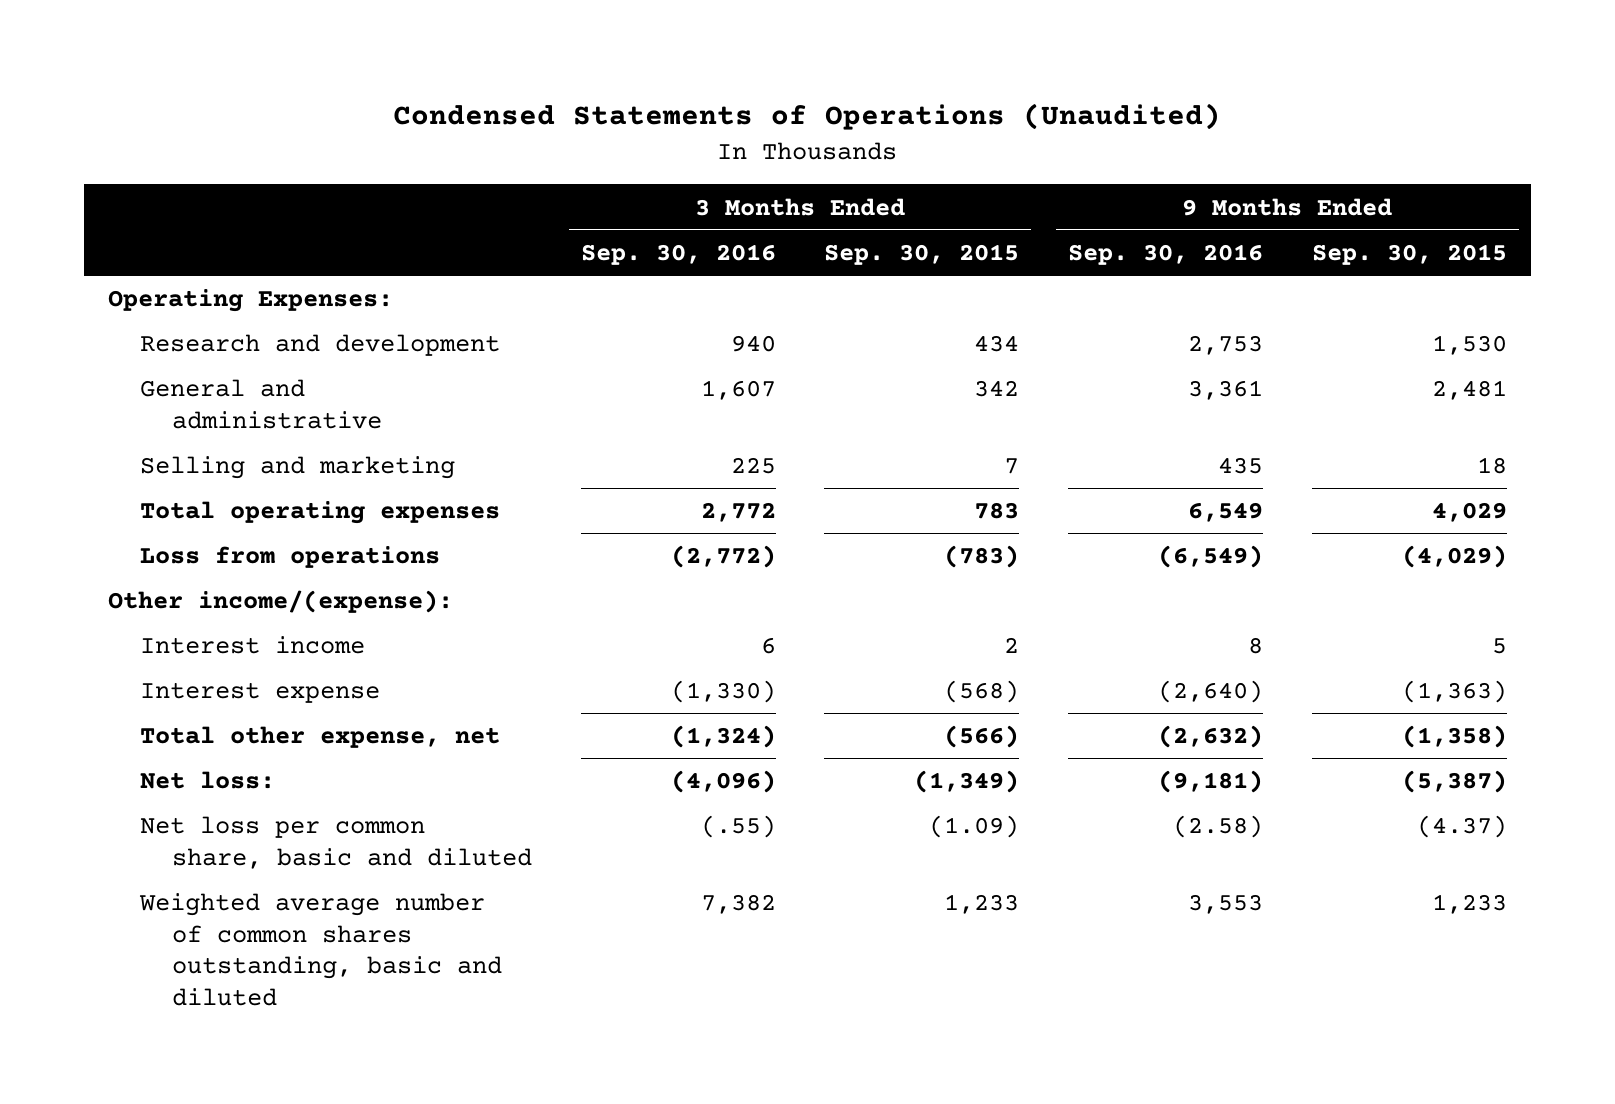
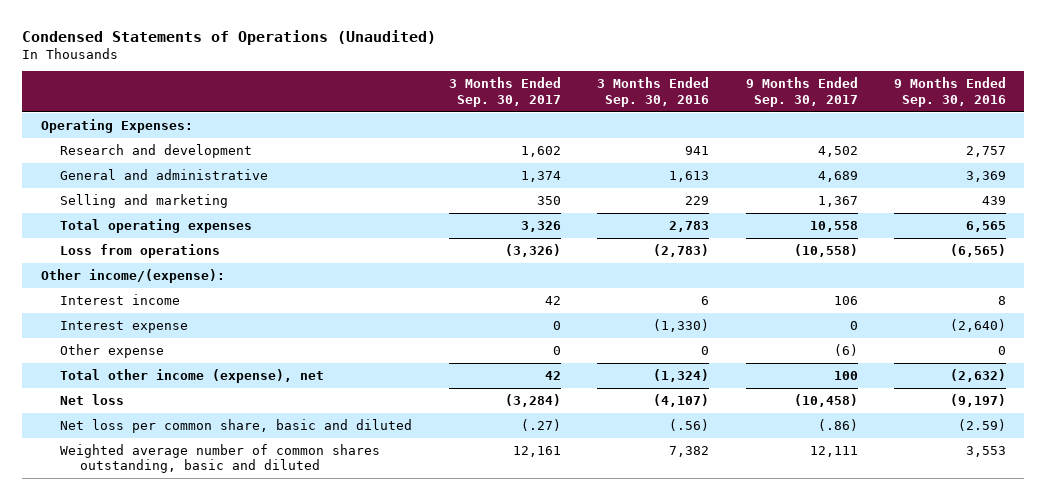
- | 3 Months Ended Sep. 30, 2016 | 3 Months Ended Sep. 30, 2015 | 9 Months Ended Sep. 30, 2016 | 9 Months Ended Sep. 30, 2015
+ | 3 Months Ended Sep. 30, 2017 | 3 Months Ended Sep. 30, 2016 | 9 Months Ended Sep. 30, 2017 | 9 Months Ended Sep. 30, 2016
- Research and development | 940 | 434 | 2,753 | 1,530
- General and administrative | 1,607 | 342 | 3,361 | 2,481
- Selling and marketing | 225 | 7 | 435 | 18
- Total operating expenses | 2,772 | 783 | 6,549 | 4,029
- Loss from operations | (2,772) | (783) | (6,549) | (4,029)
+ Research and development | 1,602 | 941 | 4,502 | 2,757
+ General and administrative | 1,374 | 1,613 | 4,689 | 3,369
+ Selling and marketing | 350 | 229 | 1,367 | 439
+ Total operating expenses | 3,326 | 2,783 | 10,558 | 6,565
+ Loss from operations | (3,326) | (2,783) | (10,558) | (6,565)
- Total other expense, net | (1,324) | (566) | (2,632) | (1,358)
- Net loss: | (4,096) | (1,349) | (9,181) | (5,387)
- Net loss per common share, basic and diluted | (.55) | (1.09) | (2.58) | (4.37)
+ Other expense | 0 | 0 | (6) | 0
+ Total other income (expense), net | 42 | (1,324) | 100 | (2,632)
+ Net loss | (3,284) | (4,107) | (10,458) | (9,197)
+ Net loss per common share, basic and diluted | (.27) | (.56) | (.86) | (2.59)

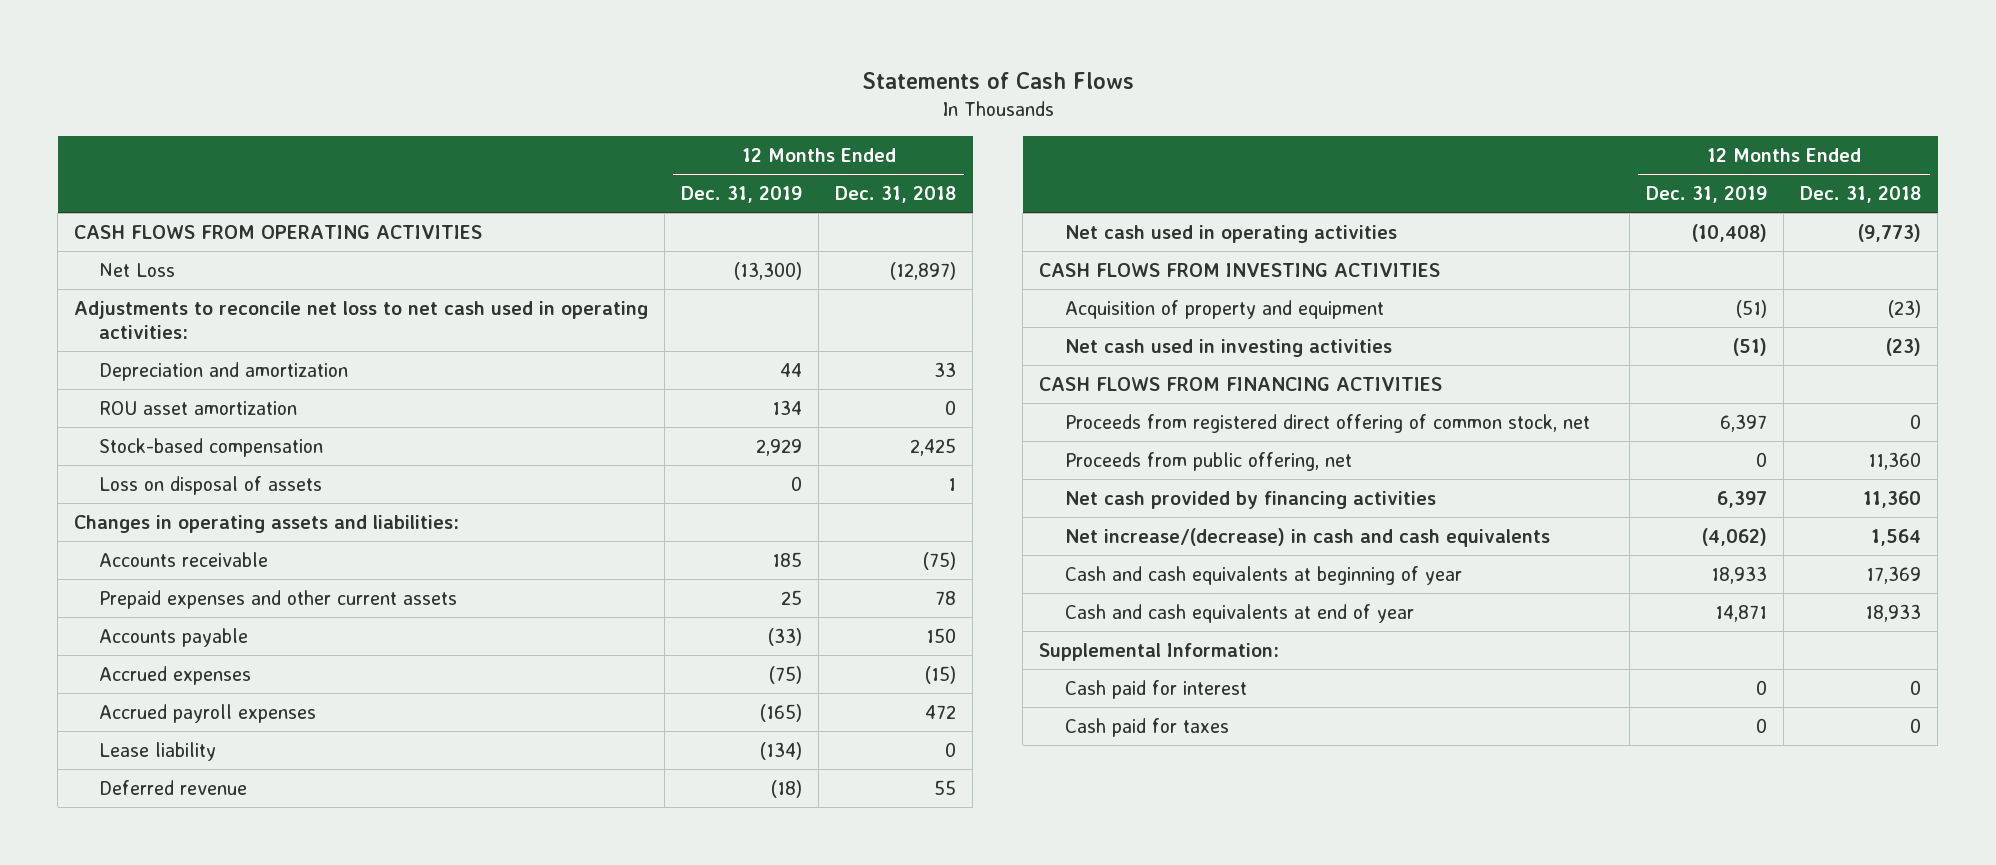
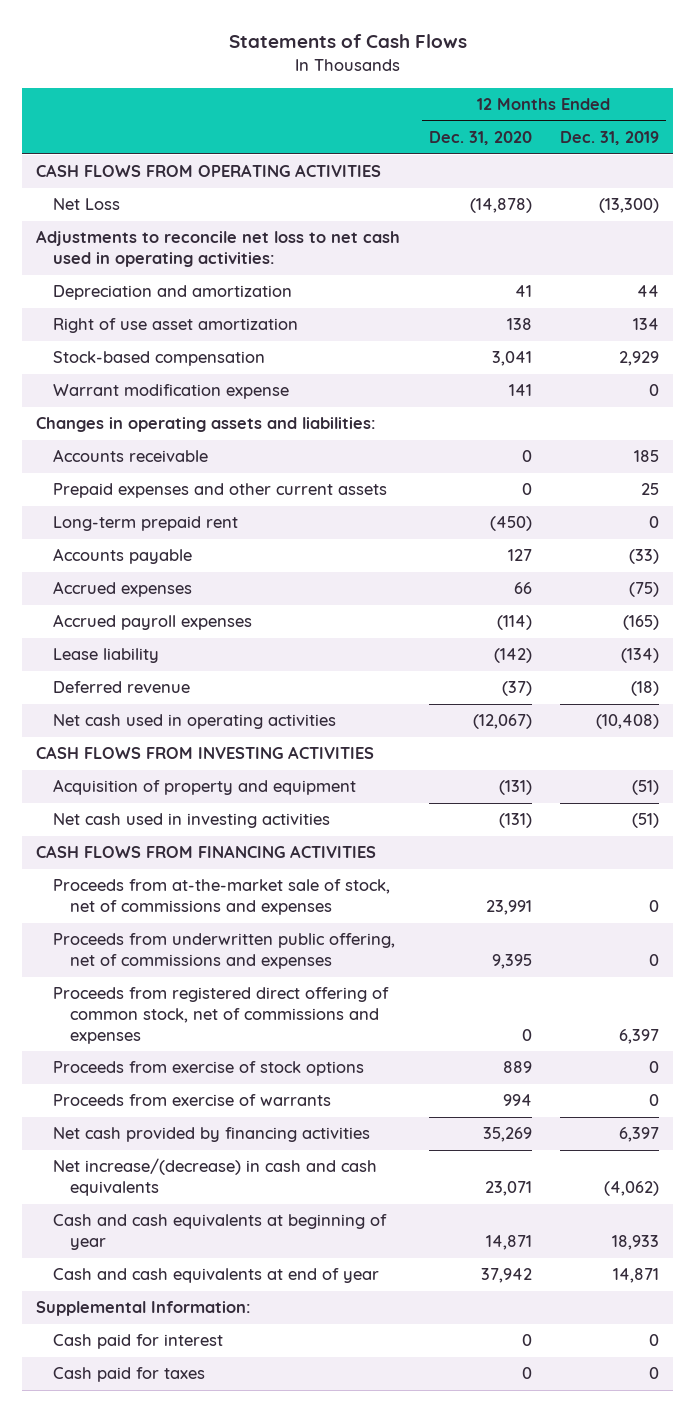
- | 12 Months Ended Dec. 31, 2019 | 12 Months Ended Dec. 31, 2018
+ | 12 Months Ended Dec. 31, 2020 | 12 Months Ended Dec. 31, 2019
- ROU asset amortization | 134 | 0
+ Right of use asset amortization | 138 | 134
- Loss on disposal of assets | 0 | 1
+ Warrant modification expense | 141 | 0
+ Long-term prepaid rent | (450) | 0
- Proceeds from registered direct offering of common stock, net | 6,397 | 0
- Proceeds from public offering, net | 0 | 11,360
+ Proceeds from at-the-market sale of stock, net of commissions and expenses | 23,991 | 0
+ Proceeds from underwritten public offering, net of commissions and expenses | 9,395 | 0
+ Proceeds from registered direct offering of common stock, net of commissions and expenses | 0 | 6,397
+ Proceeds from exercise of stock options | 889 | 0
+ Proceeds from exercise of warrants | 994 | 0

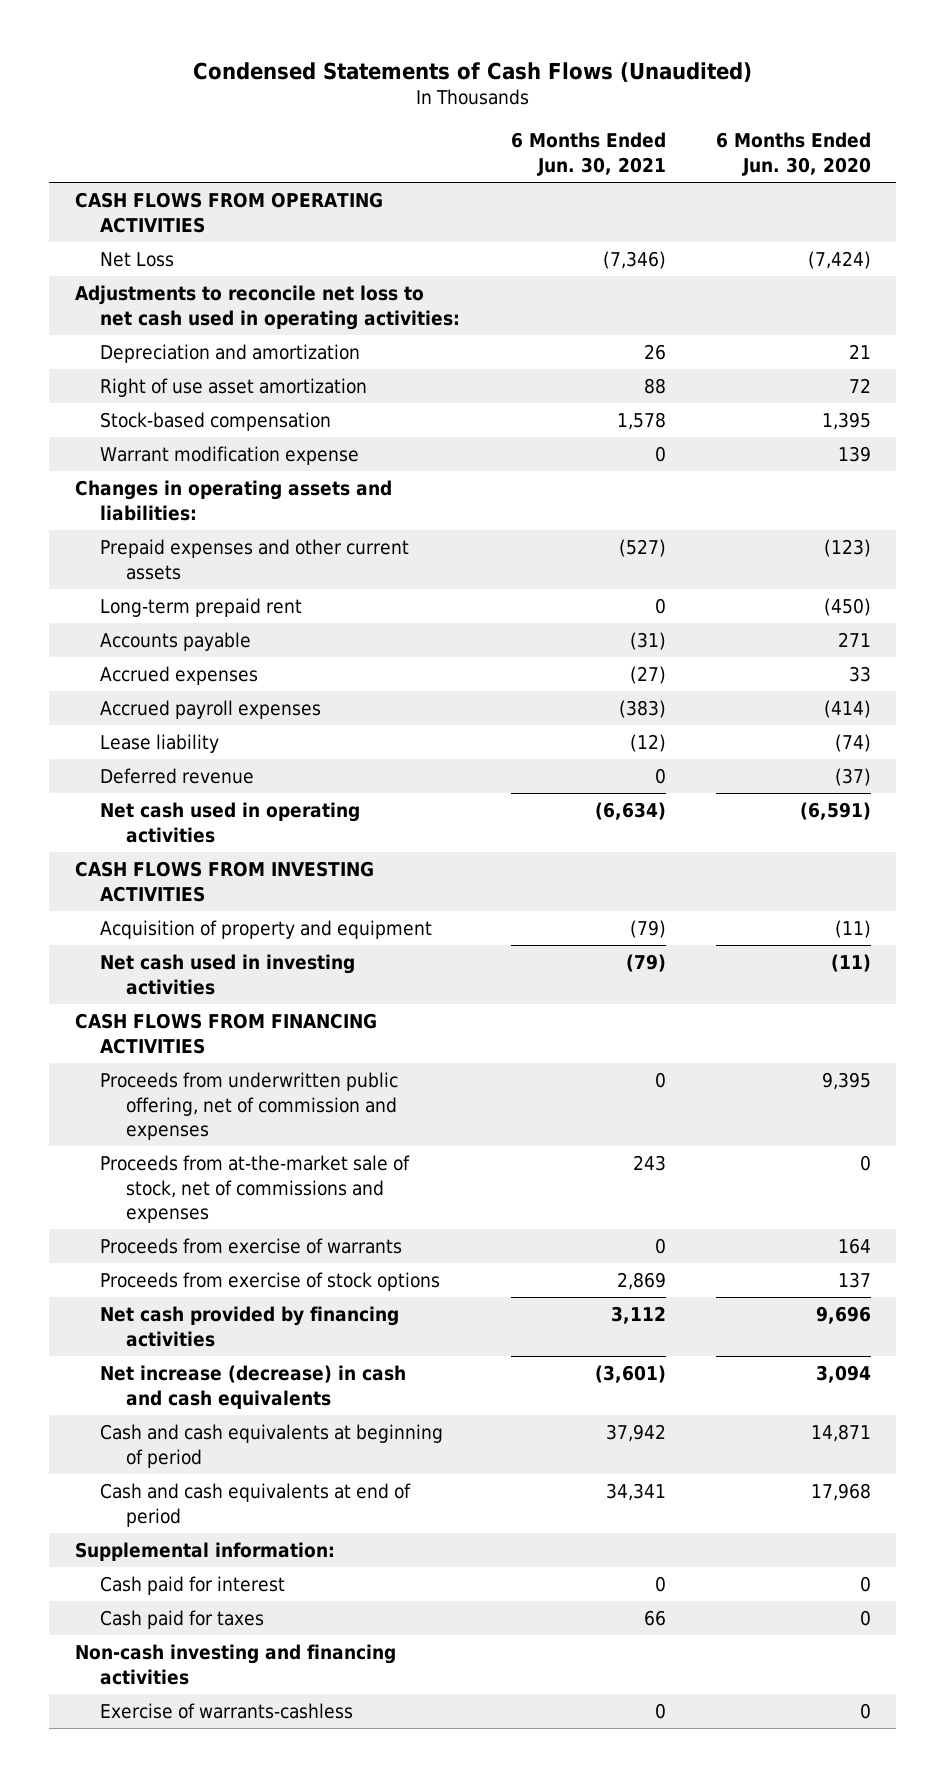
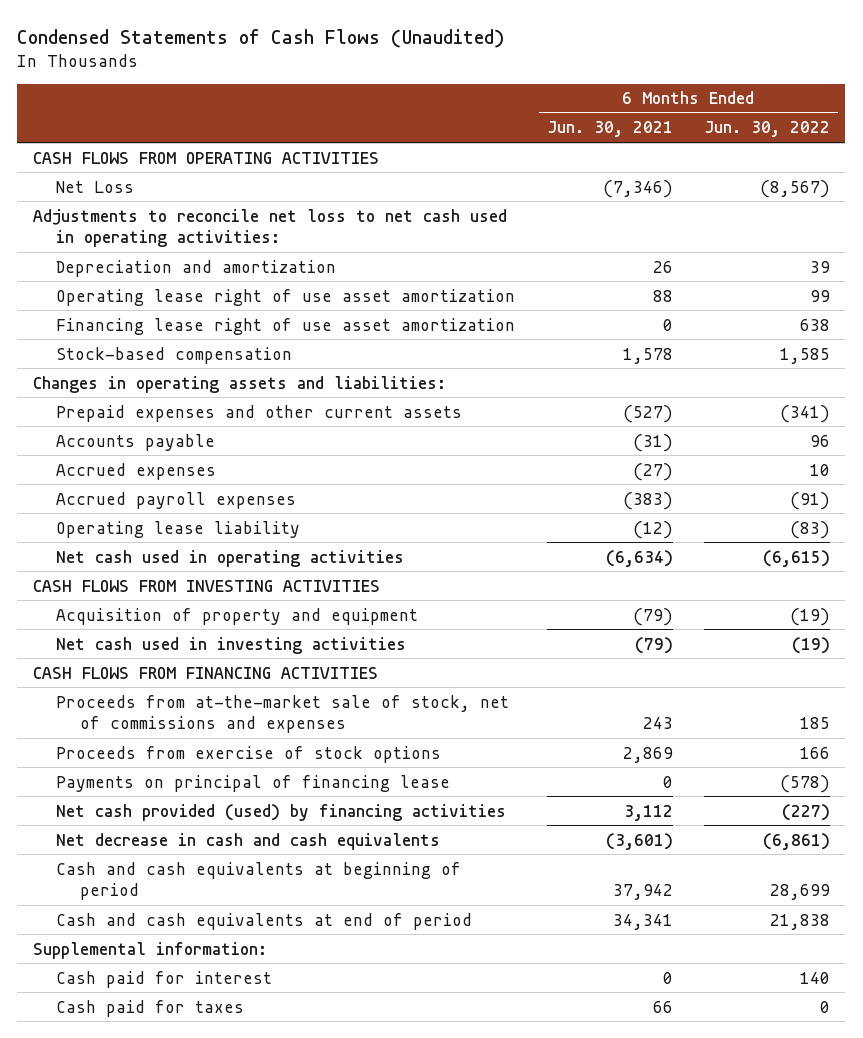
- | 6 Months Ended Jun. 30, 2021 | 6 Months Ended Jun. 30, 2020
+ | 6 Months Ended Jun. 30, 2021 | 6 Months Ended Jun. 30, 2022
- Right of use asset amortization | 88 | 72
+ Operating lease right of use asset amortization | 88 | 99
+ Financing lease right of use asset amortization | 0 | 638
- Warrant modification expense | 0 | 139
- Long-term prepaid rent | 0 | (450)
- Lease liability | (12) | (74)
- Deferred revenue | 0 | (37)
+ Operating lease liability | (12) | (83)
- Proceeds from underwritten public offering, net of commission and expenses | 0 | 9,395
- Proceeds from exercise of warrants | 0 | 164
- Net cash provided by financing activities | 3,112 | 9,696
- Net increase (decrease) in cash and cash equivalents | (3,601) | 3,094
+ Payments on principal of financing lease | 0 | (578)
+ Net cash provided (used) by financing activities | 3,112 | (227)
+ Net decrease in cash and cash equivalents | (3,601) | (6,861)
- Non-cash investing and financing activities
- Exercise of warrants-cashless | 0 | 0

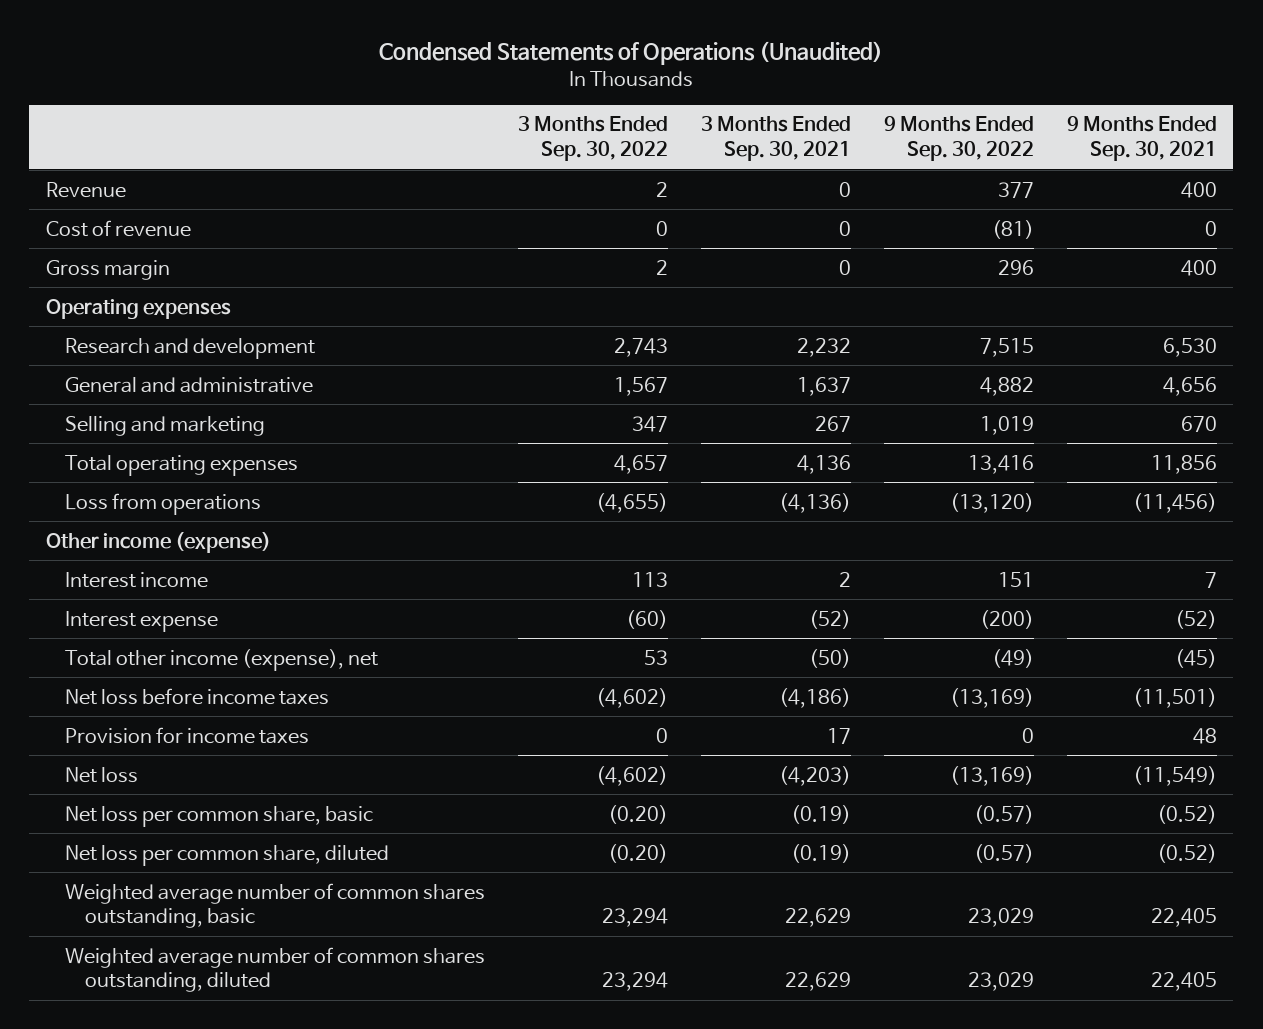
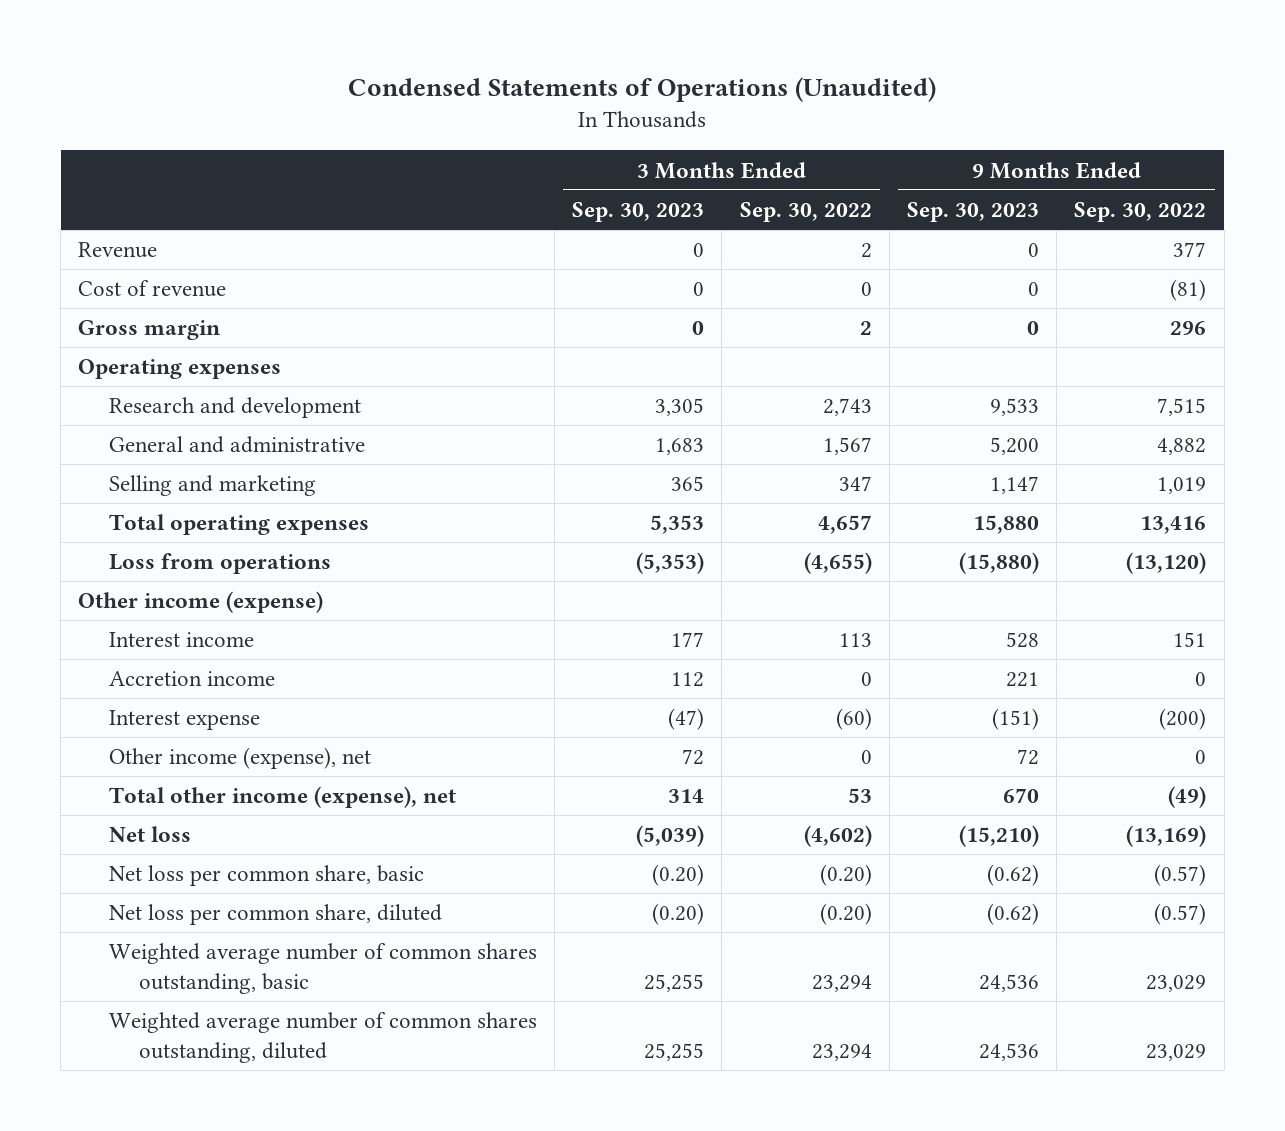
- | 3 Months Ended Sep. 30, 2022 | 3 Months Ended Sep. 30, 2021 | 9 Months Ended Sep. 30, 2022 | 9 Months Ended Sep. 30, 2021
+ | 3 Months Ended Sep. 30, 2023 | 3 Months Ended Sep. 30, 2022 | 9 Months Ended Sep. 30, 2023 | 9 Months Ended Sep. 30, 2022
+ Accretion income | 112 | 0 | 221 | 0
+ Other income (expense), net | 72 | 0 | 72 | 0
- Net loss before income taxes | (4,602) | (4,186) | (13,169) | (11,501)
- Provision for income taxes | 0 | 17 | 0 | 48

